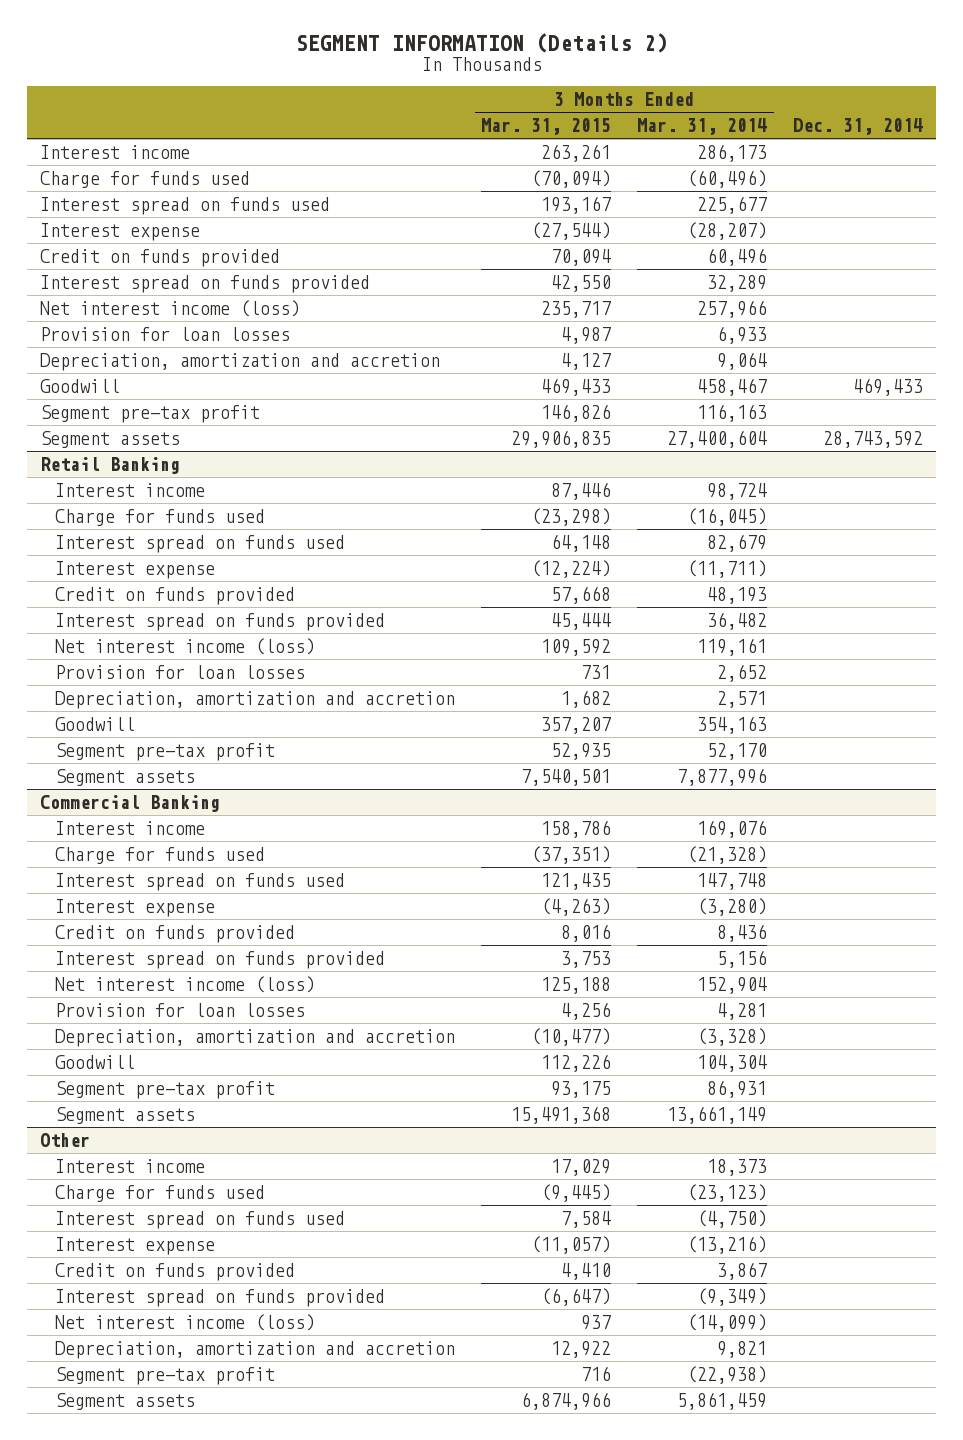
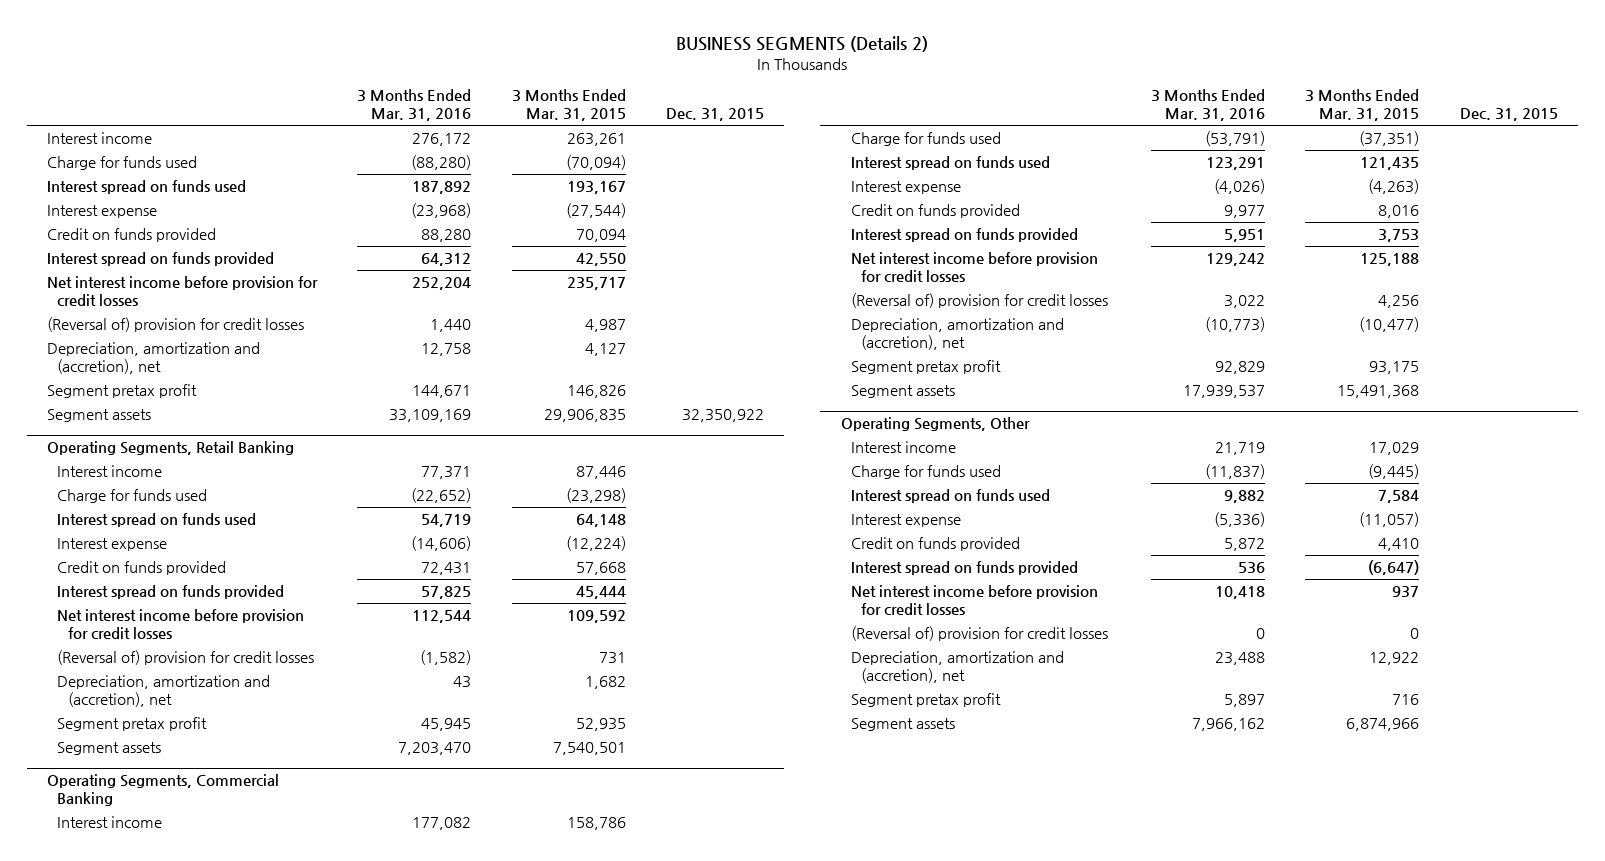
- SEGMENT INFORMATION (Details 2)
+ BUSINESS SEGMENTS (Details 2)
- | 3 Months Ended Mar. 31, 2015 | 3 Months Ended Mar. 31, 2014 | Dec. 31, 2014
+ | 3 Months Ended Mar. 31, 2016 | 3 Months Ended Mar. 31, 2015 | Dec. 31, 2015
- Net interest income (loss) | 235,717 | 257,966 |
- Provision for loan losses | 4,987 | 6,933 |
- Depreciation, amortization and accretion | 4,127 | 9,064 |
- Goodwill | 469,433 | 458,467 | 469,433
- Segment pre-tax profit | 146,826 | 116,163 |
+ Net interest income before provision for credit losses | 252,204 | 235,717 |
+ (Reversal of) provision for credit losses | 1,440 | 4,987 |
+ Depreciation, amortization and (accretion), net | 12,758 | 4,127 |
+ Segment pretax profit | 144,671 | 146,826 |
- Retail Banking
+ Operating Segments, Retail Banking
- Net interest income (loss) | 109,592 | 119,161 |
- Provision for loan losses | 731 | 2,652 |
- Depreciation, amortization and accretion | 1,682 | 2,571 |
- Goodwill | 357,207 | 354,163 |
- Segment pre-tax profit | 52,935 | 52,170 |
+ Net interest income before provision for credit losses | 112,544 | 109,592 |
+ (Reversal of) provision for credit losses | (1,582) | 731 |
+ Depreciation, amortization and (accretion), net | 43 | 1,682 |
+ Segment pretax profit | 45,945 | 52,935 |
- Commercial Banking
+ Operating Segments, Commercial Banking
- Net interest income (loss) | 125,188 | 152,904 |
- Provision for loan losses | 4,256 | 4,281 |
- Depreciation, amortization and accretion | (10,477) | (3,328) |
- Goodwill | 112,226 | 104,304 |
- Segment pre-tax profit | 93,175 | 86,931 |
+ Net interest income before provision for credit losses | 129,242 | 125,188 |
+ (Reversal of) provision for credit losses | 3,022 | 4,256 |
+ Depreciation, amortization and (accretion), net | (10,773) | (10,477) |
+ Segment pretax profit | 92,829 | 93,175 |
- Other
+ Operating Segments, Other
- Net interest income (loss) | 937 | (14,099) |
- Depreciation, amortization and accretion | 12,922 | 9,821 |
- Segment pre-tax profit | 716 | (22,938) |
+ Net interest income before provision for credit losses | 10,418 | 937 |
+ (Reversal of) provision for credit losses | 0 | 0 |
+ Depreciation, amortization and (accretion), net | 23,488 | 12,922 |
+ Segment pretax profit | 5,897 | 716 |

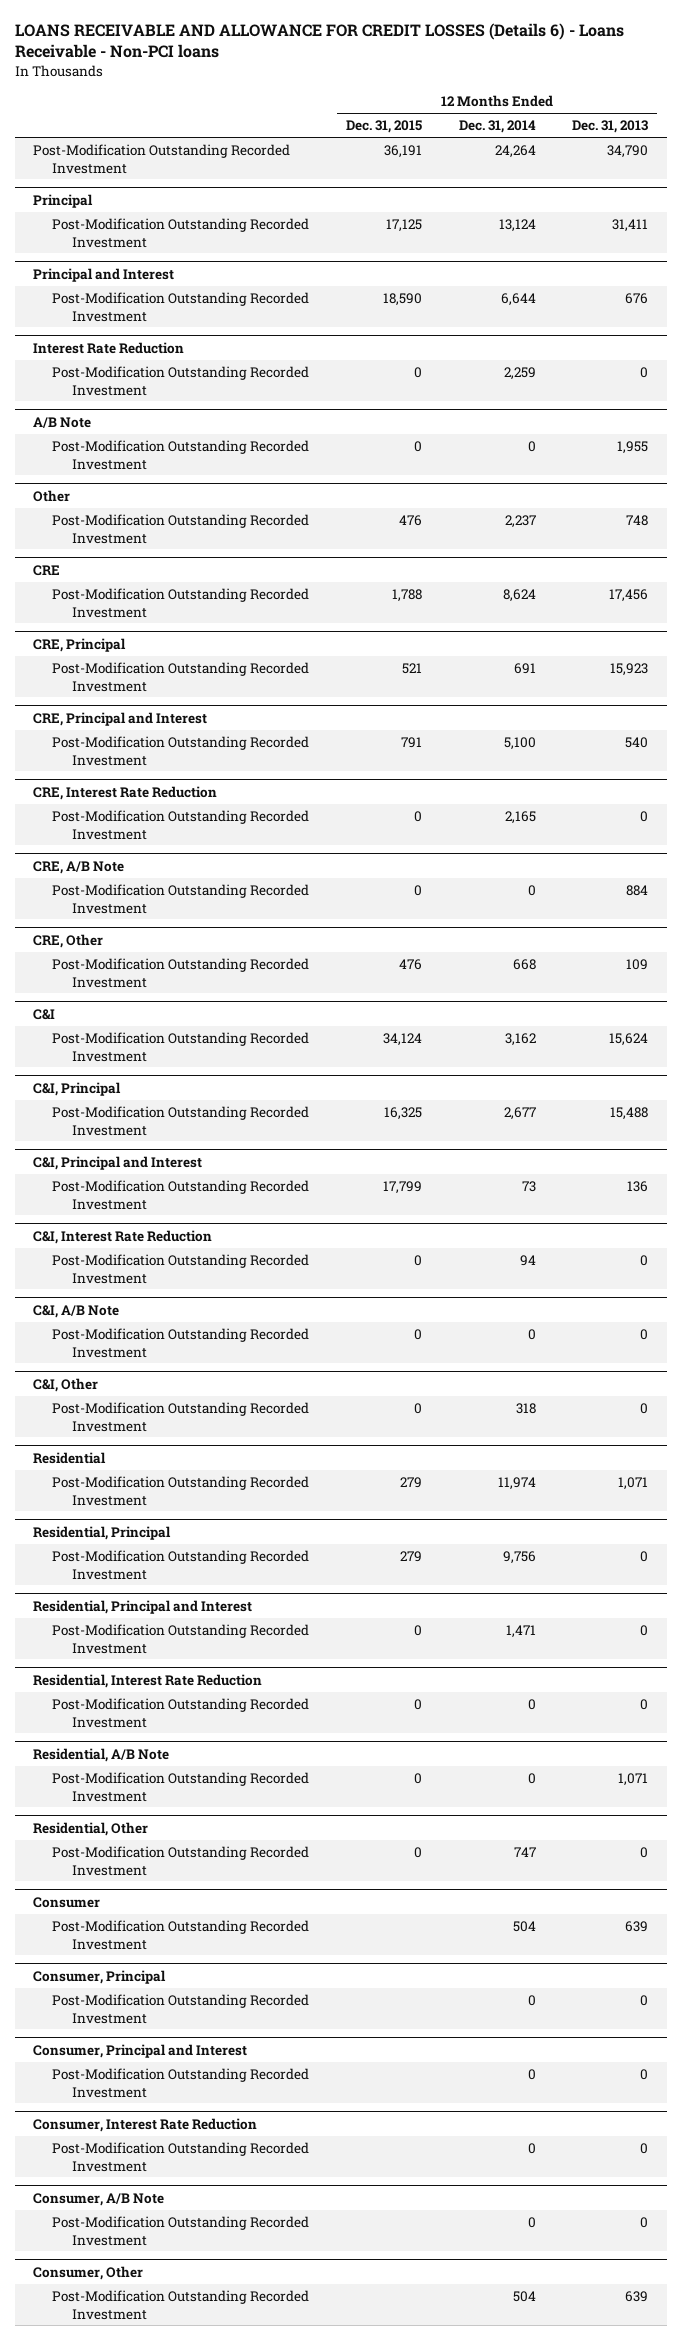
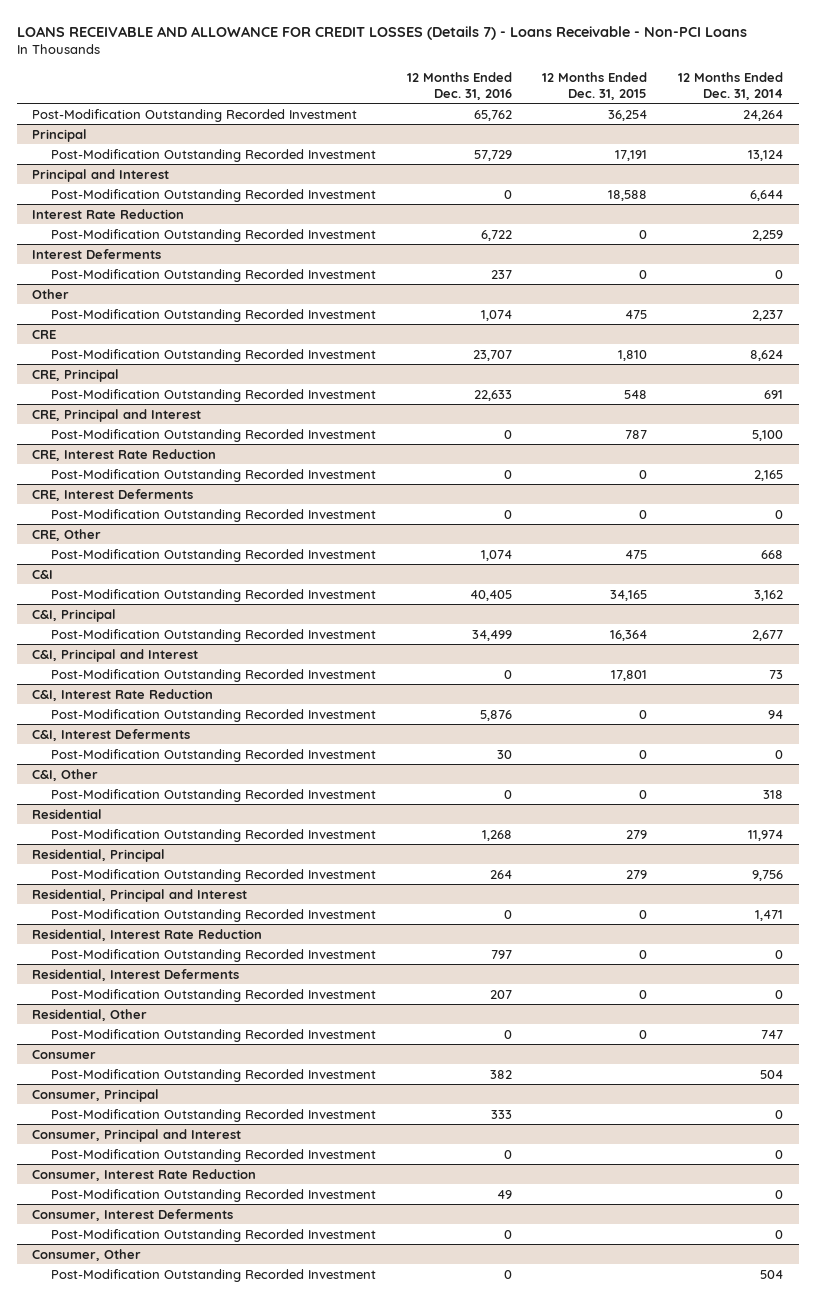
- LOANS RECEIVABLE AND ALLOWANCE FOR CREDIT LOSSES (Details 6) - Loans Receivable - Non-PCI loans
+ LOANS RECEIVABLE AND ALLOWANCE FOR CREDIT LOSSES (Details 7) - Loans Receivable - Non-PCI Loans
- | 12 Months Ended Dec. 31, 2015 | 12 Months Ended Dec. 31, 2014 | 12 Months Ended Dec. 31, 2013
+ | 12 Months Ended Dec. 31, 2016 | 12 Months Ended Dec. 31, 2015 | 12 Months Ended Dec. 31, 2014
- Post-Modification Outstanding Recorded Investment | 36,191 | 24,264 | 34,790
+ Post-Modification Outstanding Recorded Investment | 65,762 | 36,254 | 24,264
@ Principal
- Post-Modification Outstanding Recorded Investment | 17,125 | 13,124 | 31,411
+ Post-Modification Outstanding Recorded Investment | 57,729 | 17,191 | 13,124
@ Principal and Interest
- Post-Modification Outstanding Recorded Investment | 18,590 | 6,644 | 676
+ Post-Modification Outstanding Recorded Investment | 0 | 18,588 | 6,644
- A/B Note
+ Interest Deferments
@ Other
- Post-Modification Outstanding Recorded Investment | 476 | 2,237 | 748
+ Post-Modification Outstanding Recorded Investment | 1,074 | 475 | 2,237
@ CRE
- Post-Modification Outstanding Recorded Investment | 1,788 | 8,624 | 17,456
+ Post-Modification Outstanding Recorded Investment | 23,707 | 1,810 | 8,624
@ CRE, Principal
- Post-Modification Outstanding Recorded Investment | 521 | 691 | 15,923
+ Post-Modification Outstanding Recorded Investment | 22,633 | 548 | 691
@ CRE, Principal and Interest
- Post-Modification Outstanding Recorded Investment | 791 | 5,100 | 540
+ Post-Modification Outstanding Recorded Investment | 0 | 787 | 5,100
- CRE, A/B Note
+ CRE, Interest Deferments
@ CRE, Other
- Post-Modification Outstanding Recorded Investment | 476 | 668 | 109
+ Post-Modification Outstanding Recorded Investment | 1,074 | 475 | 668
@ C&I
- Post-Modification Outstanding Recorded Investment | 34,124 | 3,162 | 15,624
+ Post-Modification Outstanding Recorded Investment | 40,405 | 34,165 | 3,162
@ C&I, Principal
- Post-Modification Outstanding Recorded Investment | 16,325 | 2,677 | 15,488
+ Post-Modification Outstanding Recorded Investment | 34,499 | 16,364 | 2,677
@ C&I, Principal and Interest
- Post-Modification Outstanding Recorded Investment | 17,799 | 73 | 136
+ Post-Modification Outstanding Recorded Investment | 0 | 17,801 | 73
- C&I, A/B Note
+ C&I, Interest Deferments
- Residential, A/B Note
+ Residential, Interest Deferments
- Consumer, A/B Note
+ Consumer, Interest Deferments

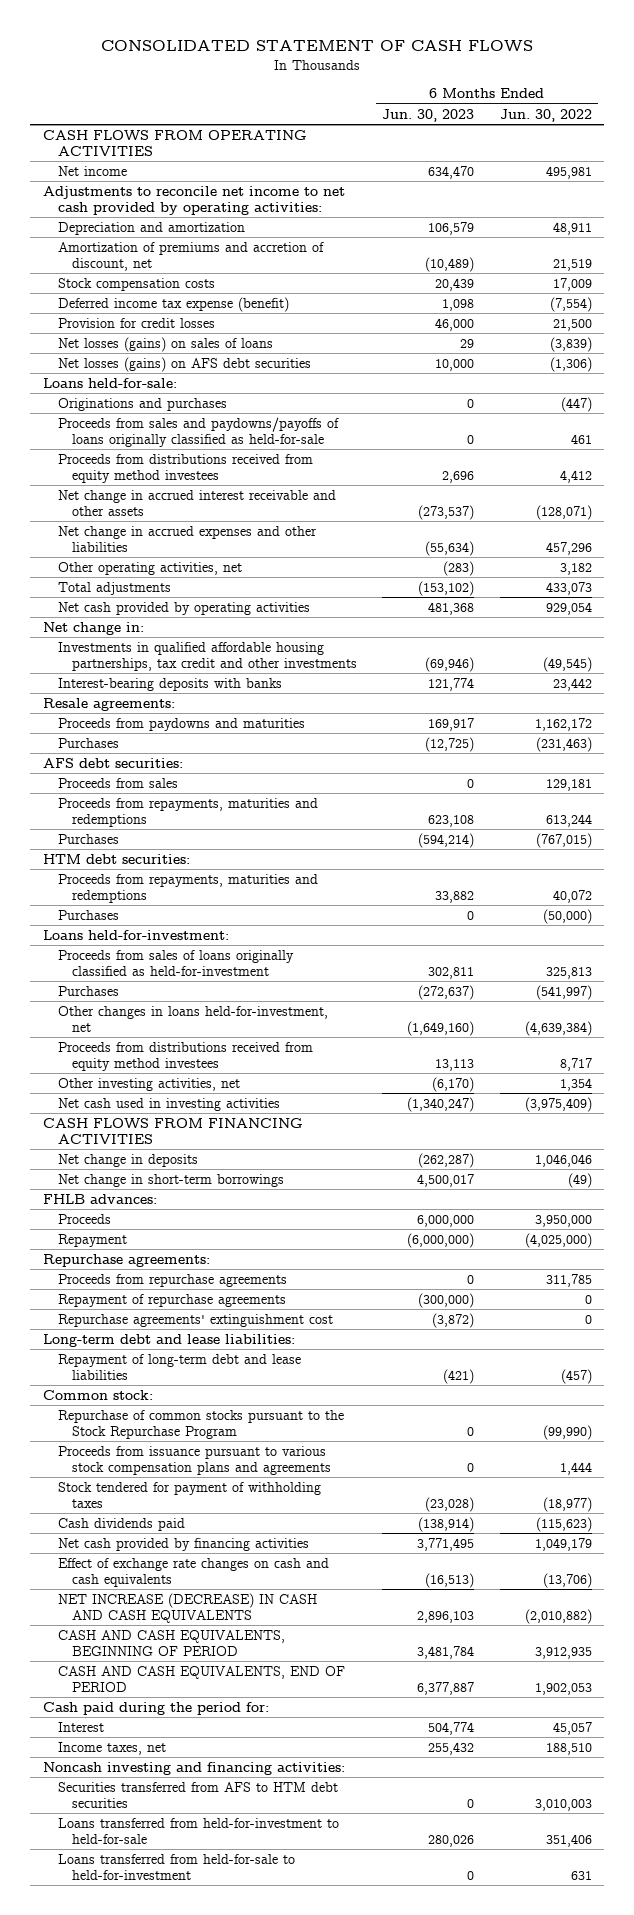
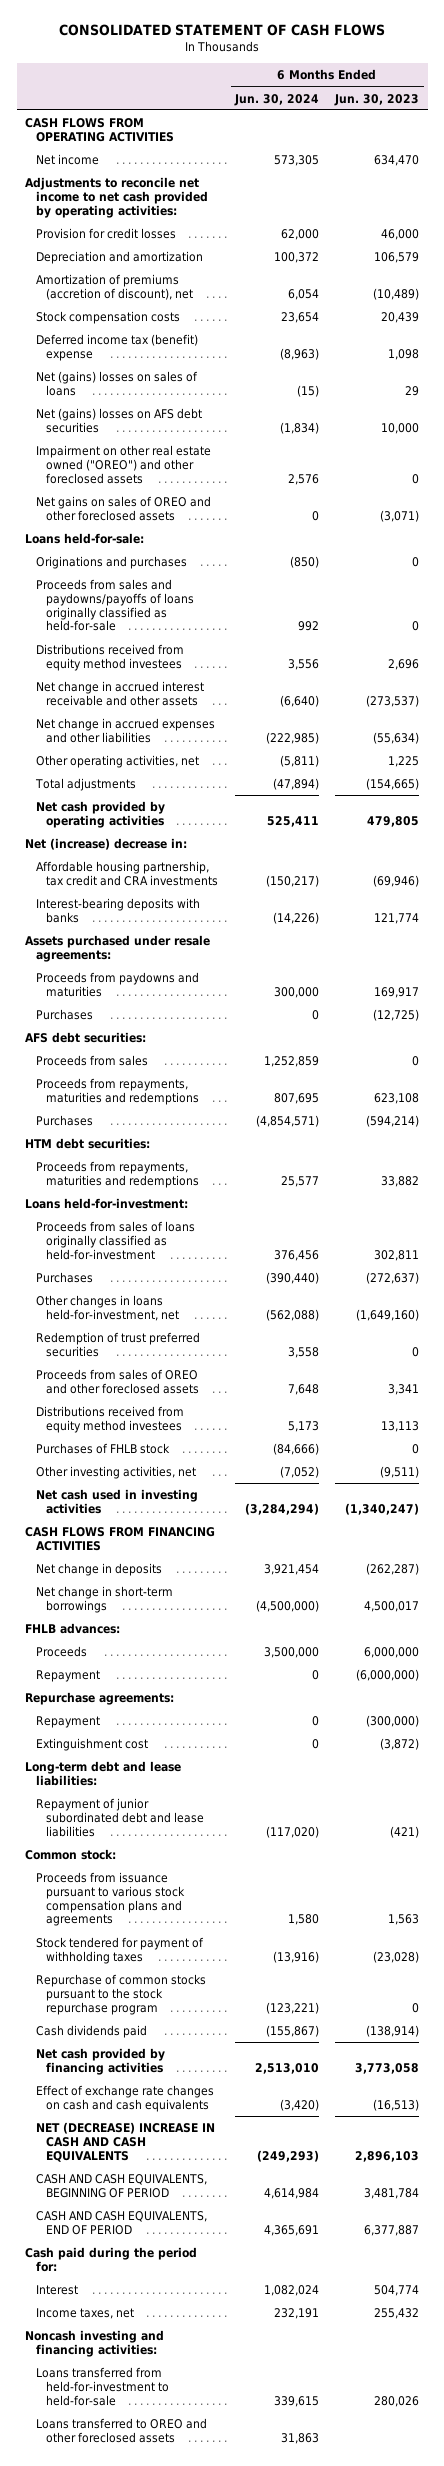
- | 6 Months Ended Jun. 30, 2023 | 6 Months Ended Jun. 30, 2022
+ | 6 Months Ended Jun. 30, 2024 | 6 Months Ended Jun. 30, 2023
moved up: Provision for credit losses | 62,000 | 46,000
- Amortization of premiums and accretion of discount, net | (10,489) | 21,519
+ Amortization of premiums (accretion of discount), net | 6,054 | (10,489)
- Deferred income tax expense (benefit) | 1,098 | (7,554)
- Net losses (gains) on sales of loans | 29 | (3,839)
- Net losses (gains) on AFS debt securities | 10,000 | (1,306)
+ Deferred income tax (benefit) expense | (8,963) | 1,098
+ Net (gains) losses on sales of loans | (15) | 29
+ Net (gains) losses on AFS debt securities | (1,834) | 10,000
+ Impairment on other real estate owned ("OREO") and other foreclosed assets | 2,576 | 0
+ Net gains on sales of OREO and other foreclosed assets | 0 | (3,071)
- Proceeds from distributions received from equity method investees | 2,696 | 4,412
+ Distributions received from equity method investees | 3,556 | 2,696
- Other operating activities, net | (283) | 3,182
- Total adjustments | (153,102) | 433,073
- Net cash provided by operating activities | 481,368 | 929,054
- Net change in:
- Investments in qualified affordable housing partnerships, tax credit and other investments | (69,946) | (49,545)
+ Other operating activities, net | (5,811) | 1,225
+ Total adjustments | (47,894) | (154,665)
+ Net cash provided by operating activities | 525,411 | 479,805
+ Net (increase) decrease in:
+ Affordable housing partnership, tax credit and CRA investments | (150,217) | (69,946)
- Resale agreements:
+ Assets purchased under resale agreements:
- Purchases | 0 | (50,000)
- Proceeds from distributions received from equity method investees | 13,113 | 8,717
- Other investing activities, net | (6,170) | 1,354
+ Redemption of trust preferred securities | 3,558 | 0
+ Proceeds from sales of OREO and other foreclosed assets | 7,648 | 3,341
+ Distributions received from equity method investees | 5,173 | 13,113
+ Purchases of FHLB stock | (84,666) | 0
+ Other investing activities, net | (7,052) | (9,511)
- Proceeds from repurchase agreements | 0 | 311,785
- Repayment of repurchase agreements | (300,000) | 0
- Repurchase agreements' extinguishment cost | (3,872) | 0
+ Repayment | 0 | (300,000)
+ Extinguishment cost | 0 | (3,872)
- Repayment of long-term debt and lease liabilities | (421) | (457)
+ Repayment of junior subordinated debt and lease liabilities | (117,020) | (421)
- Repurchase of common stocks pursuant to the Stock Repurchase Program | 0 | (99,990)
- Proceeds from issuance pursuant to various stock compensation plans and agreements | 0 | 1,444
+ Proceeds from issuance pursuant to various stock compensation plans and agreements | 1,580 | 1,563
+ Repurchase of common stocks pursuant to the stock repurchase program | (123,221) | 0
- Net cash provided by financing activities | 3,771,495 | 1,049,179
+ Net cash provided by financing activities | 2,513,010 | 3,773,058
- NET INCREASE (DECREASE) IN CASH AND CASH EQUIVALENTS | 2,896,103 | (2,010,882)
+ NET (DECREASE) INCREASE IN CASH AND CASH EQUIVALENTS | (249,293) | 2,896,103
- Securities transferred from AFS to HTM debt securities | 0 | 3,010,003
- Loans transferred from held-for-sale to held-for-investment | 0 | 631
+ Loans transferred to OREO and other foreclosed assets | 31,863 |

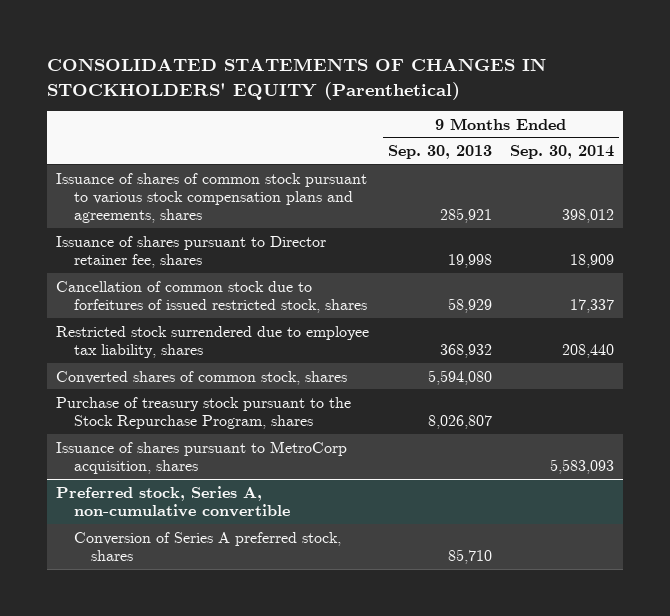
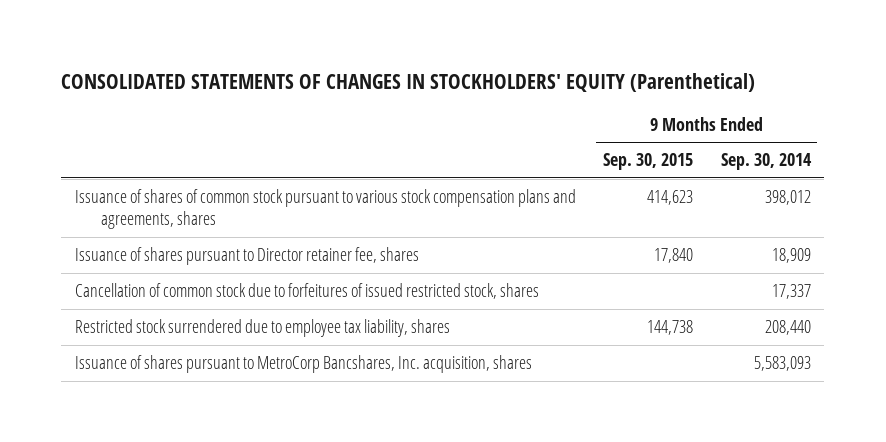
- | 9 Months Ended Sep. 30, 2013 | 9 Months Ended Sep. 30, 2014
+ | 9 Months Ended Sep. 30, 2015 | 9 Months Ended Sep. 30, 2014
- Converted shares of common stock, shares | 5,594,080 |
- Purchase of treasury stock pursuant to the Stock Repurchase Program, shares | 8,026,807 |
- Issuance of shares pursuant to MetroCorp acquisition, shares | | 5,583,093
- Preferred stock, Series A, non-cumulative convertible
- Conversion of Series A preferred stock, shares | 85,710 |
+ Issuance of shares pursuant to MetroCorp Bancshares, Inc. acquisition, shares | | 5,583,093

